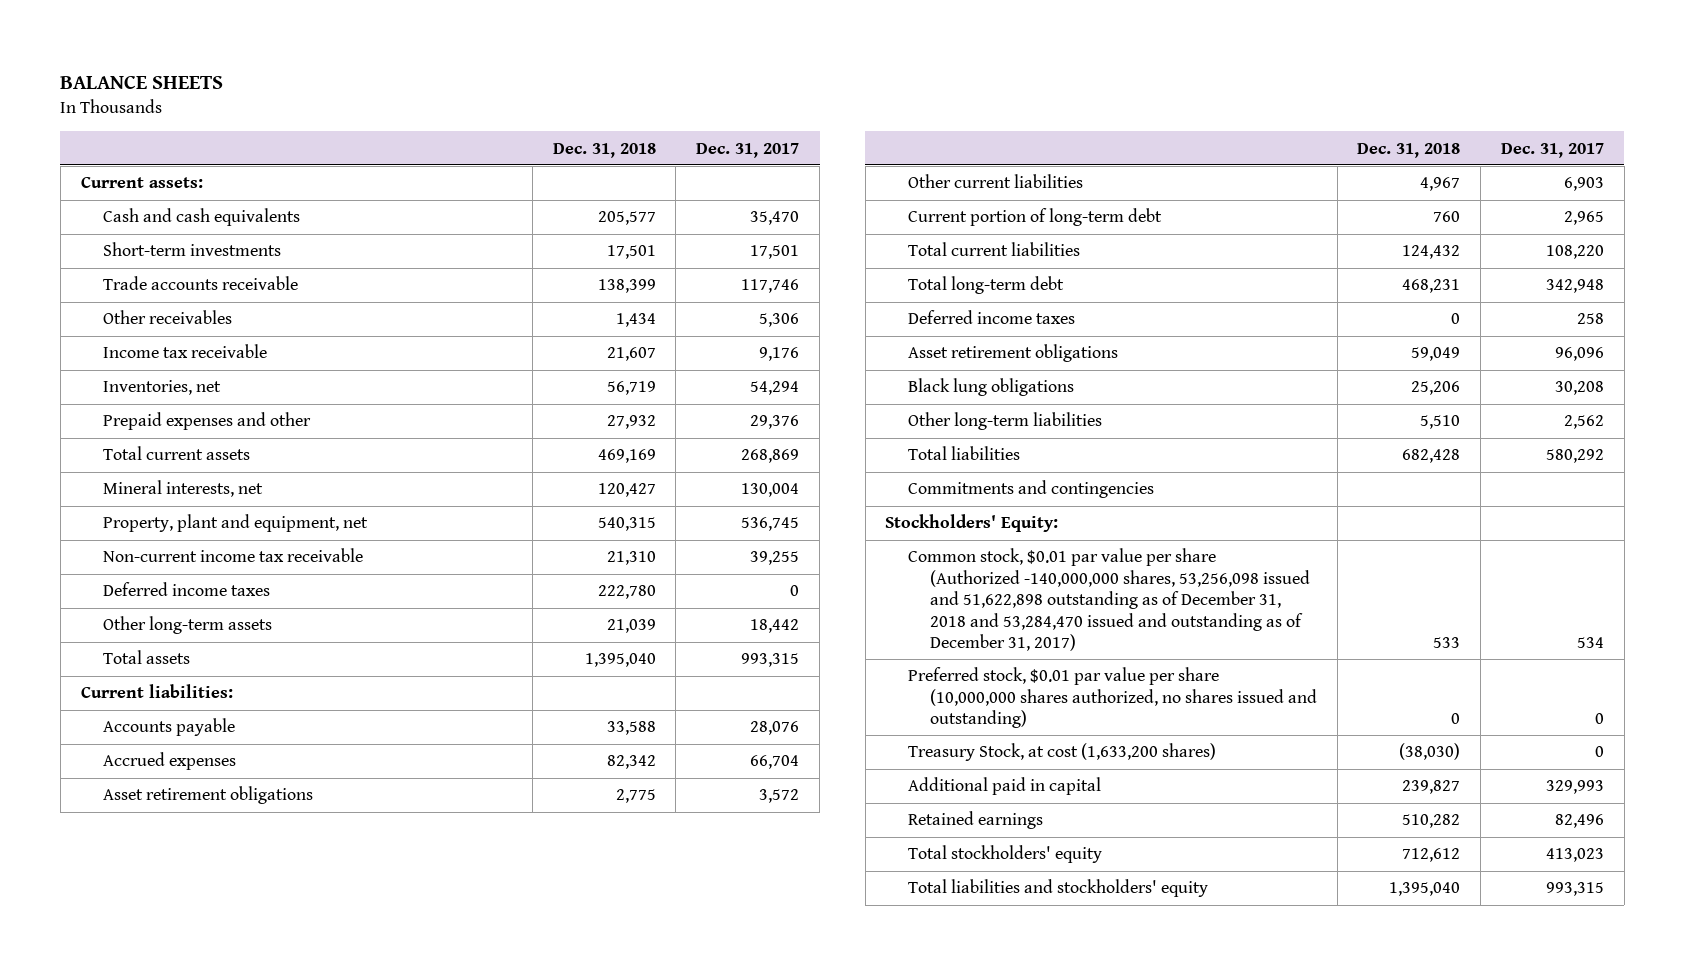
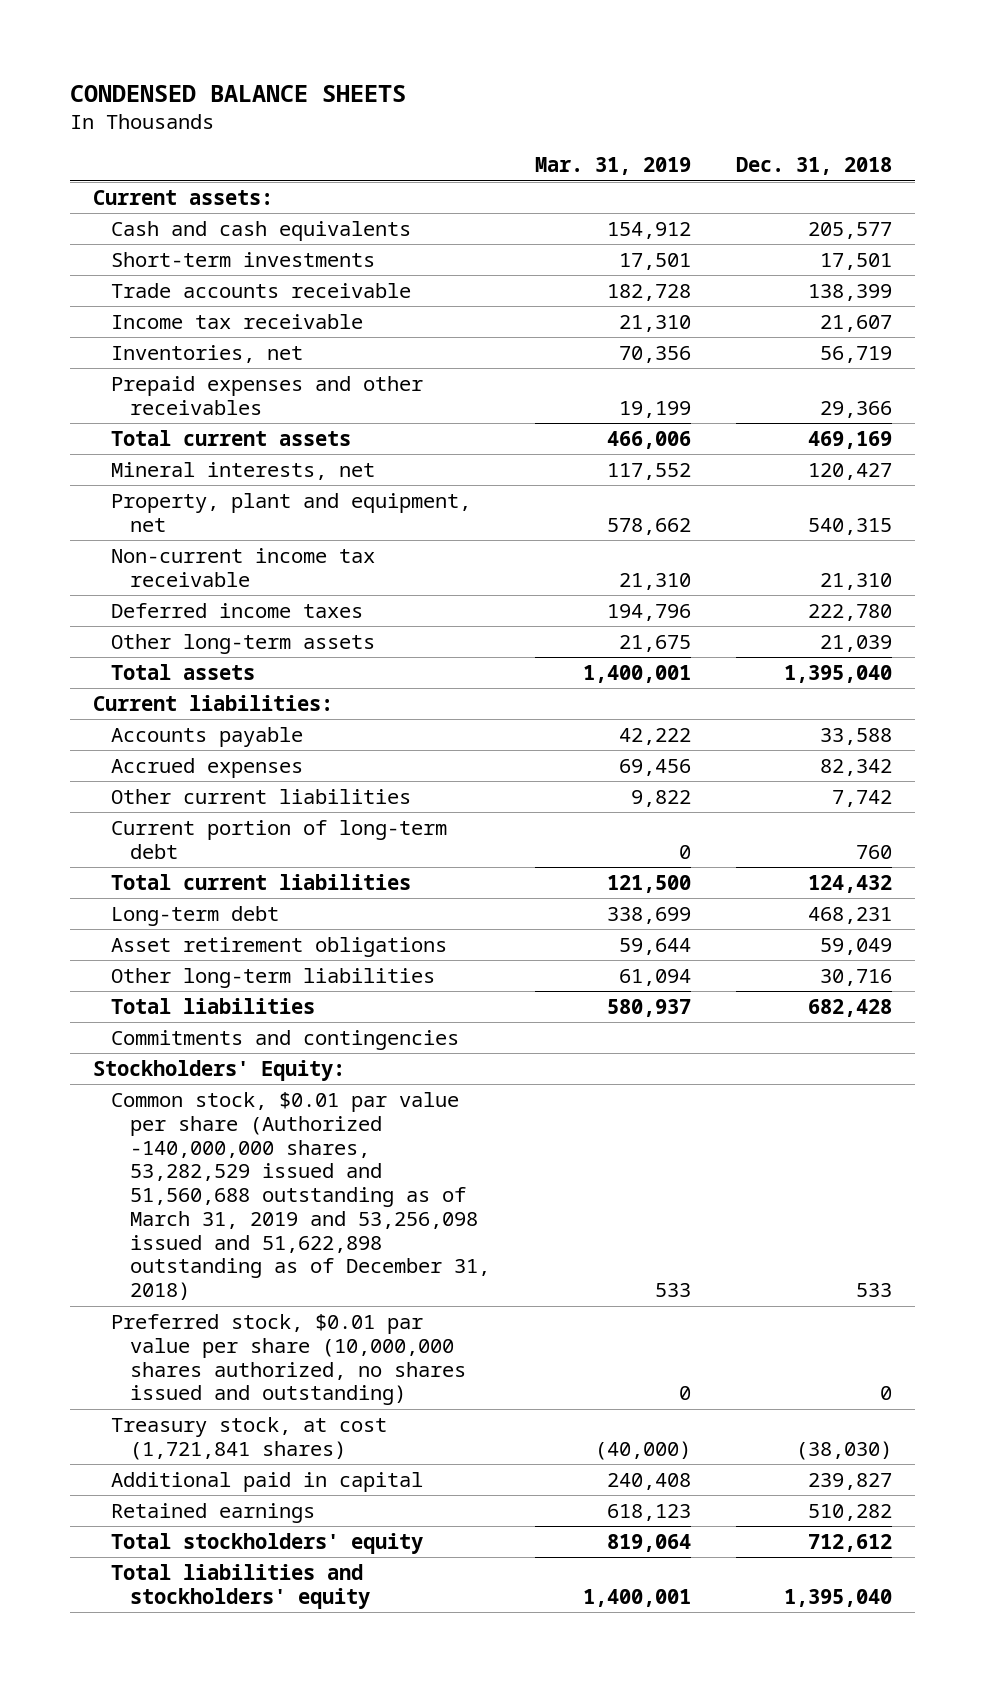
- BALANCE SHEETS
+ CONDENSED BALANCE SHEETS
- | Dec. 31, 2018 | Dec. 31, 2017
+ | Mar. 31, 2019 | Dec. 31, 2018
- Other receivables | 1,434 | 5,306
- Prepaid expenses and other | 27,932 | 29,376
+ Prepaid expenses and other receivables | 19,199 | 29,366
- Asset retirement obligations | 2,775 | 3,572
- Other current liabilities | 4,967 | 6,903
+ Other current liabilities | 9,822 | 7,742
- Total long-term debt | 468,231 | 342,948
- Deferred income taxes | 0 | 258
+ Long-term debt | 338,699 | 468,231
- Black lung obligations | 25,206 | 30,208
- Other long-term liabilities | 5,510 | 2,562
+ Other long-term liabilities | 61,094 | 30,716
- Common stock, $0.01 par value per share (Authorized -140,000,000 shares, 53,256,098 issued and 51,622,898 outstanding as of December 31, 2018 and 53,284,470 issued and outstanding as of December 31, 2017) | 533 | 534
+ Common stock, $0.01 par value per share (Authorized -140,000,000 shares, 53,282,529 issued and 51,560,688 outstanding as of March 31, 2019 and 53,256,098 issued and 51,622,898 outstanding as of December 31, 2018) | 533 | 533
- Treasury Stock, at cost (1,633,200 shares) | (38,030) | 0
+ Treasury stock, at cost (1,721,841 shares) | (40,000) | (38,030)

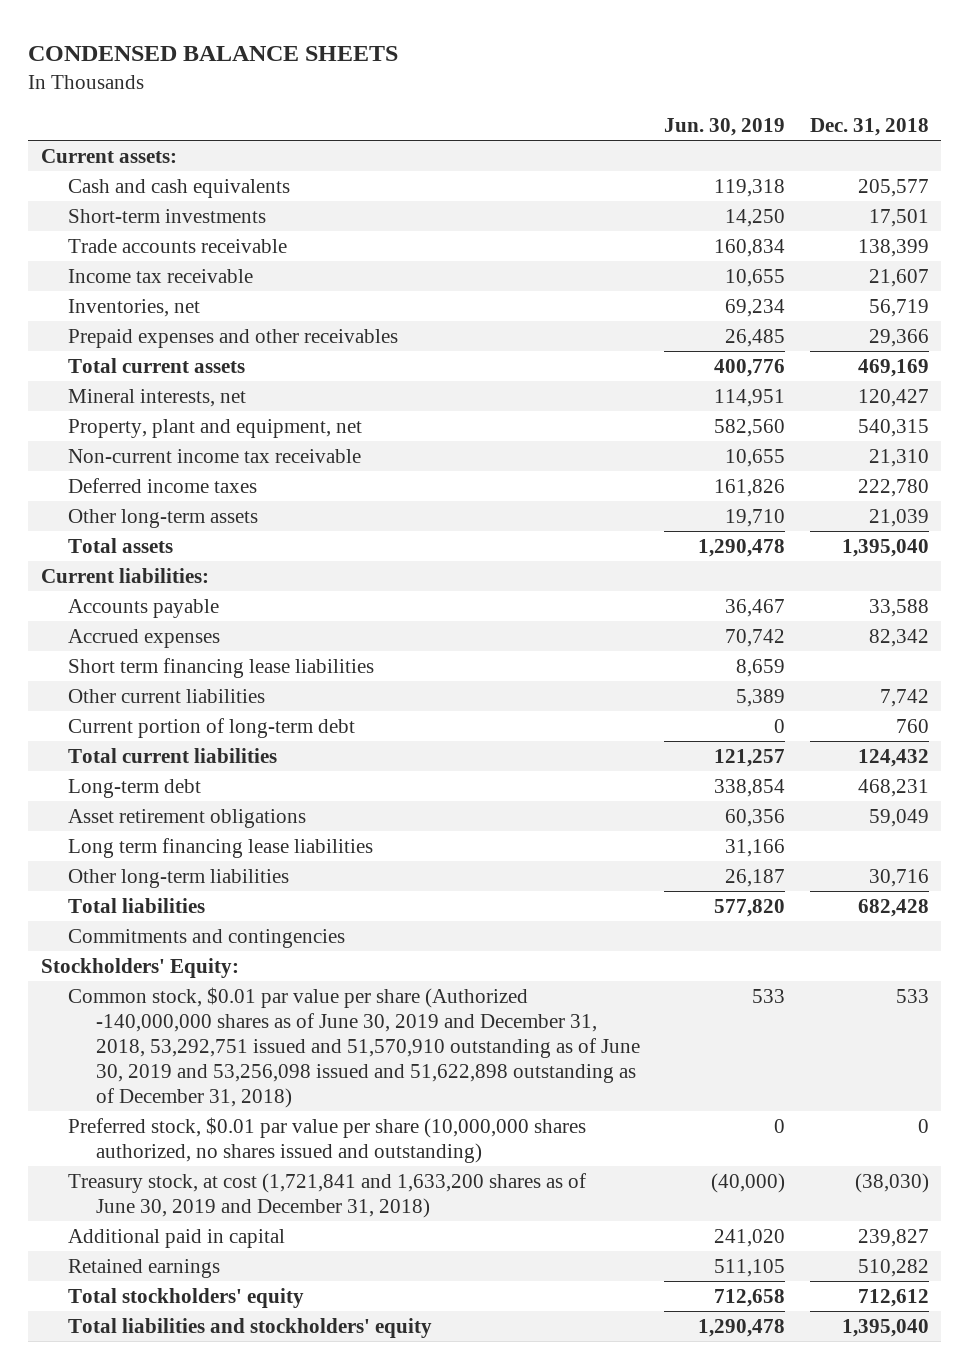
- | Mar. 31, 2019 | Dec. 31, 2018
+ | Jun. 30, 2019 | Dec. 31, 2018
+ Short term financing lease liabilities | 8,659 |
+ Long term financing lease liabilities | 31,166 |
- Common stock, $0.01 par value per share (Authorized -140,000,000 shares, 53,282,529 issued and 51,560,688 outstanding as of March 31, 2019 and 53,256,098 issued and 51,622,898 outstanding as of December 31, 2018) | 533 | 533
+ Common stock, $0.01 par value per share (Authorized -140,000,000 shares as of June 30, 2019 and December 31, 2018, 53,292,751 issued and 51,570,910 outstanding as of June 30, 2019 and 53,256,098 issued and 51,622,898 outstanding as of December 31, 2018) | 533 | 533
- Treasury stock, at cost (1,721,841 shares) | (40,000) | (38,030)
+ Treasury stock, at cost (1,721,841 and 1,633,200 shares as of June 30, 2019 and December 31, 2018) | (40,000) | (38,030)

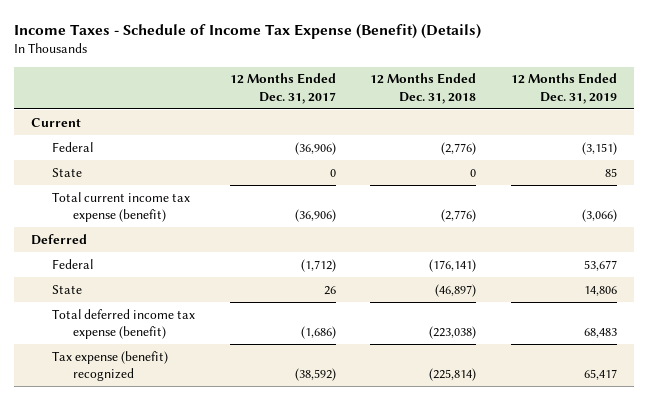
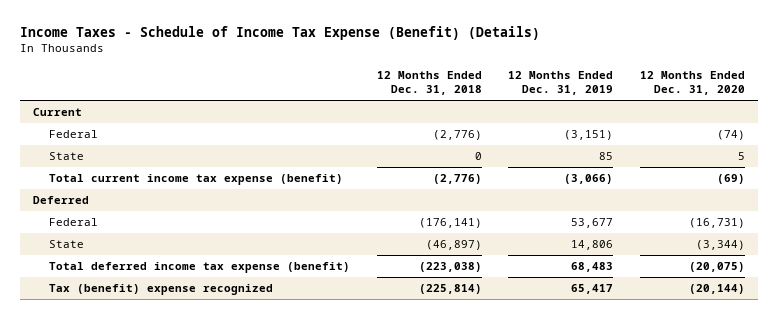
- | 12 Months Ended Dec. 31, 2017 | 12 Months Ended Dec. 31, 2018 | 12 Months Ended Dec. 31, 2019
+ | 12 Months Ended Dec. 31, 2018 | 12 Months Ended Dec. 31, 2019 | 12 Months Ended Dec. 31, 2020
- Tax expense (benefit) recognized | (38,592) | (225,814) | 65,417
+ Tax (benefit) expense recognized | (225,814) | 65,417 | (20,144)

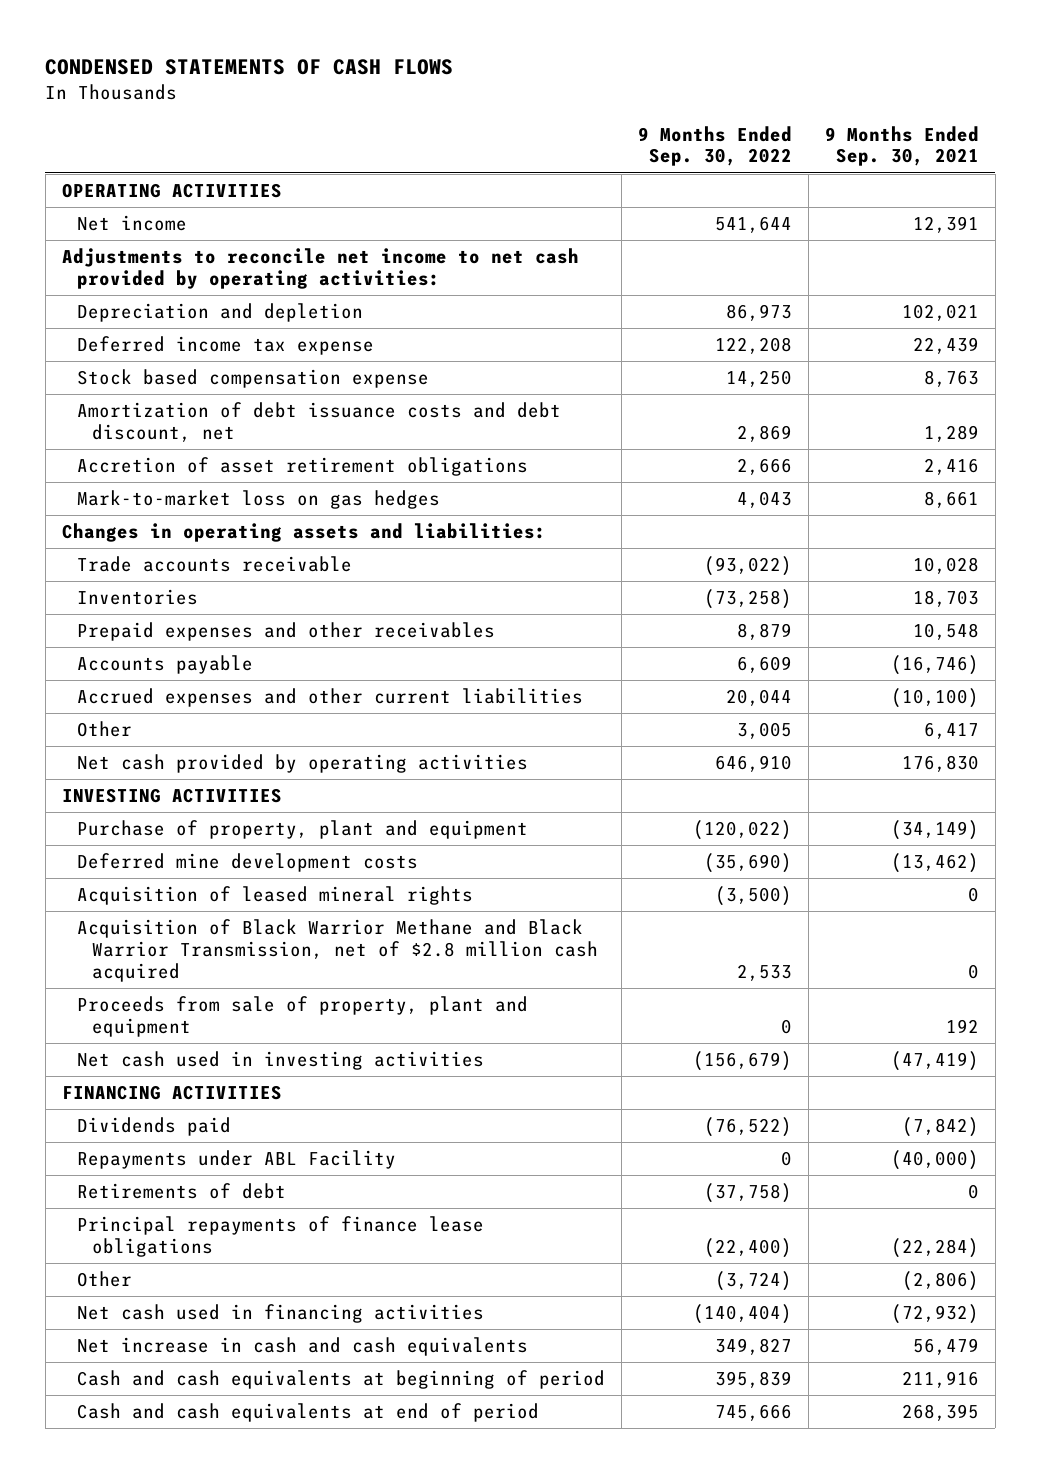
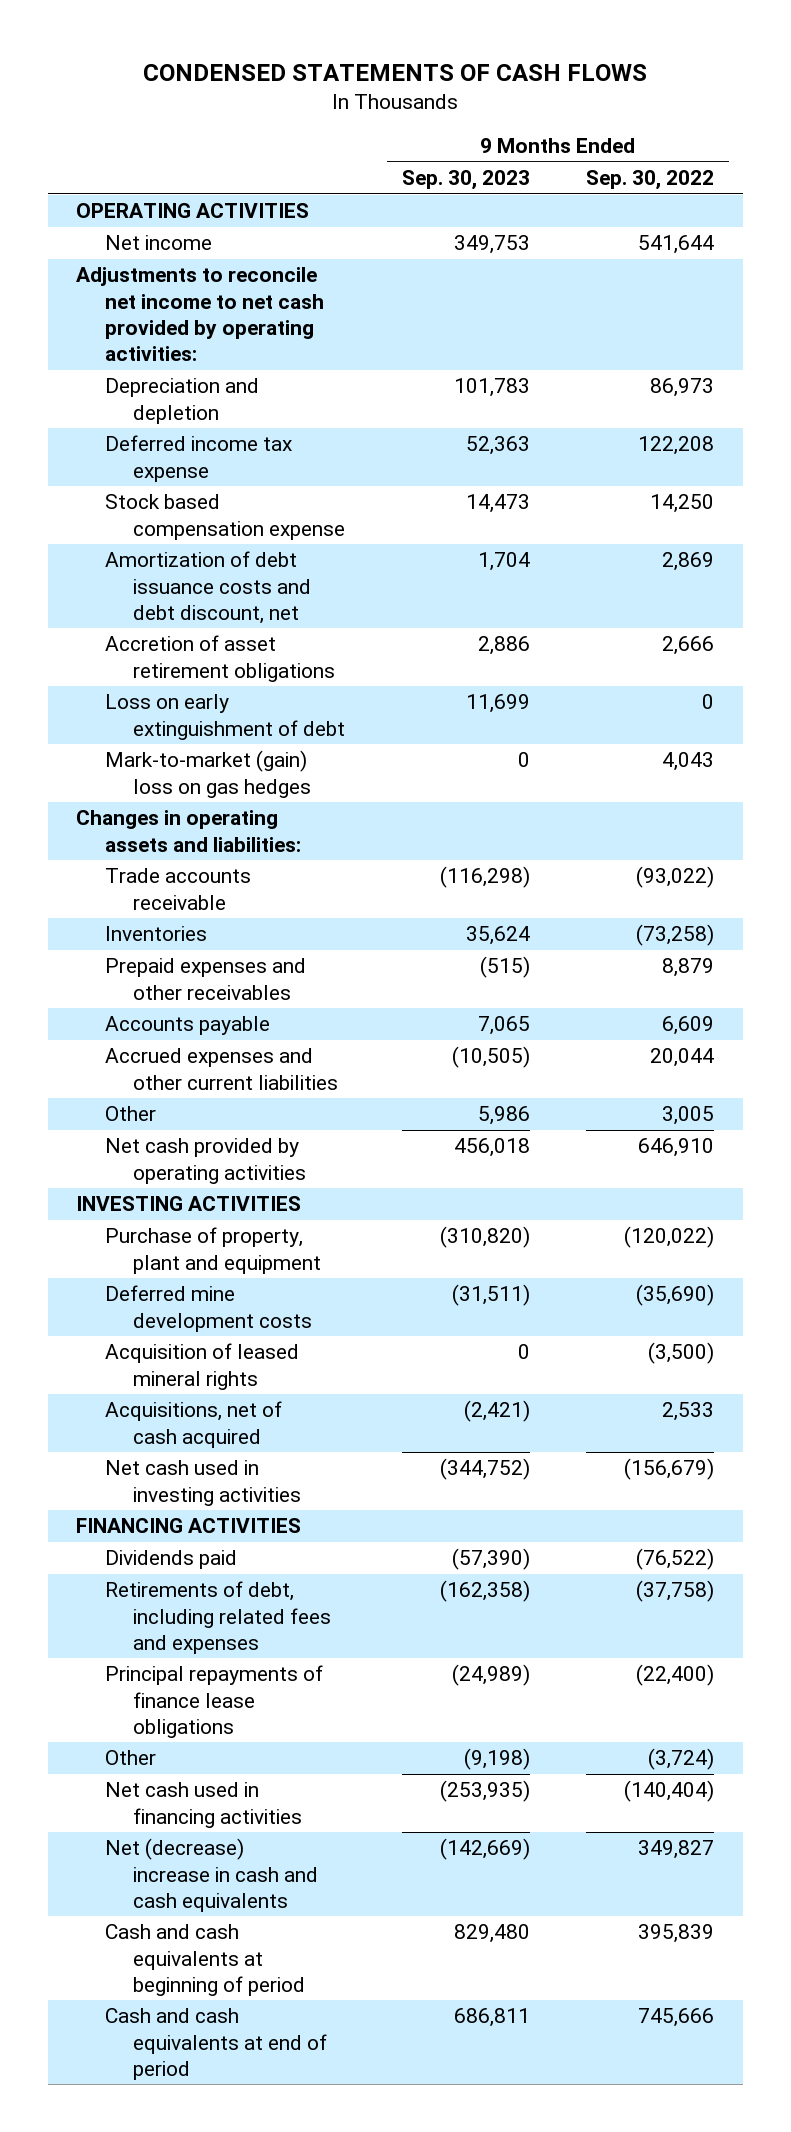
- | 9 Months Ended Sep. 30, 2022 | 9 Months Ended Sep. 30, 2021
+ | 9 Months Ended Sep. 30, 2023 | 9 Months Ended Sep. 30, 2022
- Mark-to-market loss on gas hedges | 4,043 | 8,661
+ Loss on early extinguishment of debt | 11,699 | 0
+ Mark-to-market (gain) loss on gas hedges | 0 | 4,043
- Acquisition of Black Warrior Methane and Black Warrior Transmission, net of $2.8 million cash acquired | 2,533 | 0
- Proceeds from sale of property, plant and equipment | 0 | 192
+ Acquisitions, net of cash acquired | (2,421) | 2,533
- Repayments under ABL Facility | 0 | (40,000)
- Retirements of debt | (37,758) | 0
+ Retirements of debt, including related fees and expenses | (162,358) | (37,758)
- Net increase in cash and cash equivalents | 349,827 | 56,479
+ Net (decrease) increase in cash and cash equivalents | (142,669) | 349,827

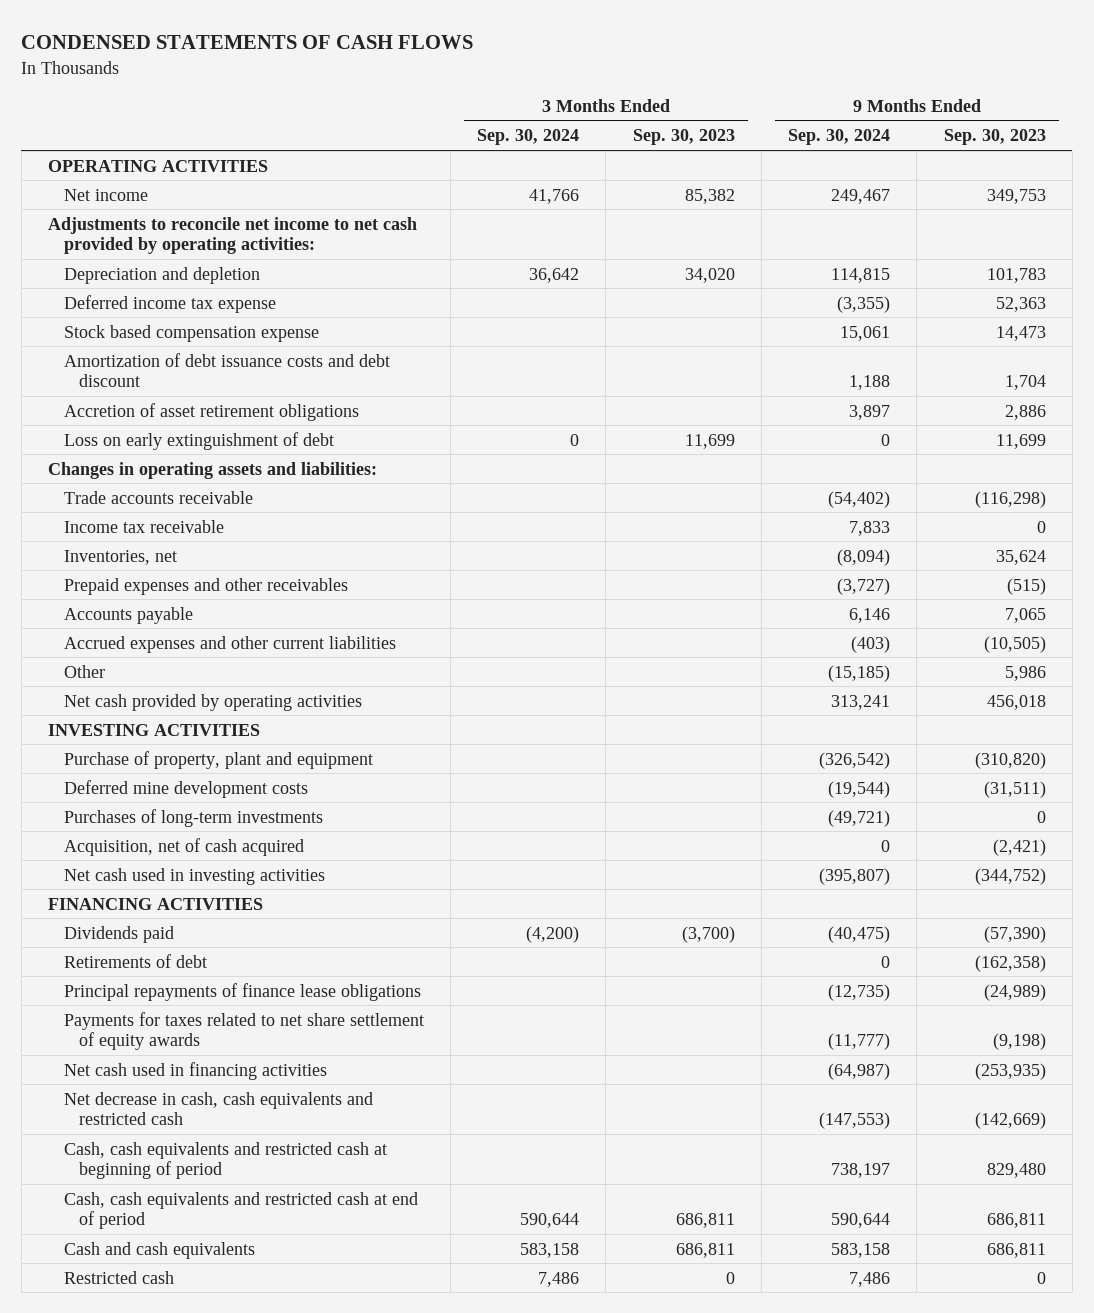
- | 9 Months Ended Sep. 30, 2023 | 9 Months Ended Sep. 30, 2022
+ | 3 Months Ended Sep. 30, 2024 | 3 Months Ended Sep. 30, 2023 | 9 Months Ended Sep. 30, 2024 | 9 Months Ended Sep. 30, 2023
- Amortization of debt issuance costs and debt discount, net | 1,704 | 2,869
+ Amortization of debt issuance costs and debt discount | | | 1,188 | 1,704
- Mark-to-market (gain) loss on gas hedges | 0 | 4,043
- Inventories | 35,624 | (73,258)
+ Income tax receivable | | | 7,833 | 0
+ Inventories, net | | | (8,094) | 35,624
- Acquisition of leased mineral rights | 0 | (3,500)
- Acquisitions, net of cash acquired | (2,421) | 2,533
+ Purchases of long-term investments | | | (49,721) | 0
+ Acquisition, net of cash acquired | | | 0 | (2,421)
- Retirements of debt, including related fees and expenses | (162,358) | (37,758)
+ Retirements of debt | | | 0 | (162,358)
- Other | (9,198) | (3,724)
+ Payments for taxes related to net share settlement of equity awards | | | (11,777) | (9,198)
- Net (decrease) increase in cash and cash equivalents | (142,669) | 349,827
- Cash and cash equivalents at beginning of period | 829,480 | 395,839
- Cash and cash equivalents at end of period | 686,811 | 745,666
+ Net decrease in cash, cash equivalents and restricted cash | | | (147,553) | (142,669)
+ Cash, cash equivalents and restricted cash at beginning of period | | | 738,197 | 829,480
+ Cash, cash equivalents and restricted cash at end of period | 590,644 | 686,811 | 590,644 | 686,811
+ Cash and cash equivalents | 583,158 | 686,811 | 583,158 | 686,811
+ Restricted cash | 7,486 | 0 | 7,486 | 0

